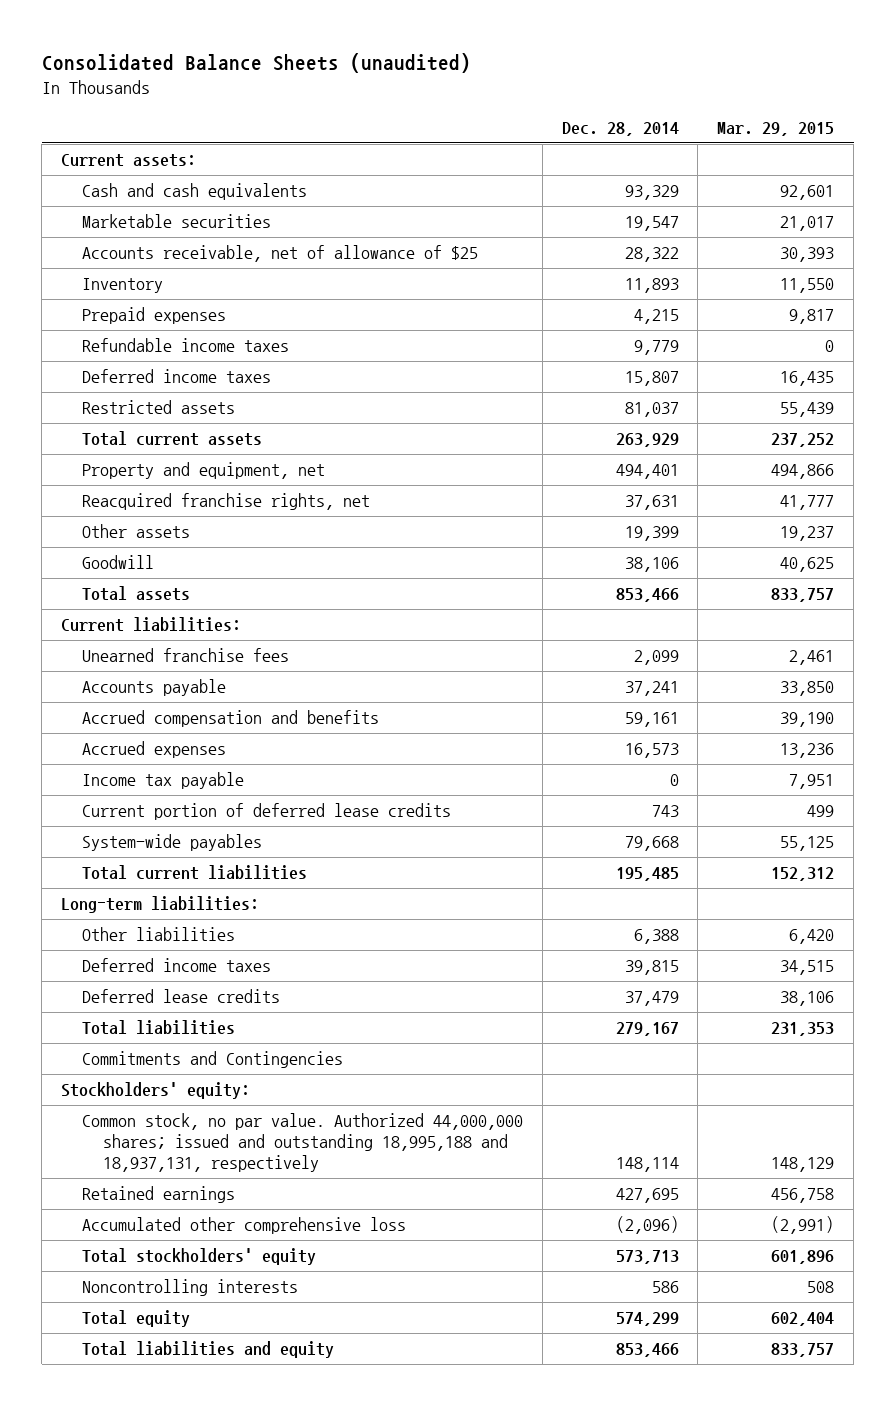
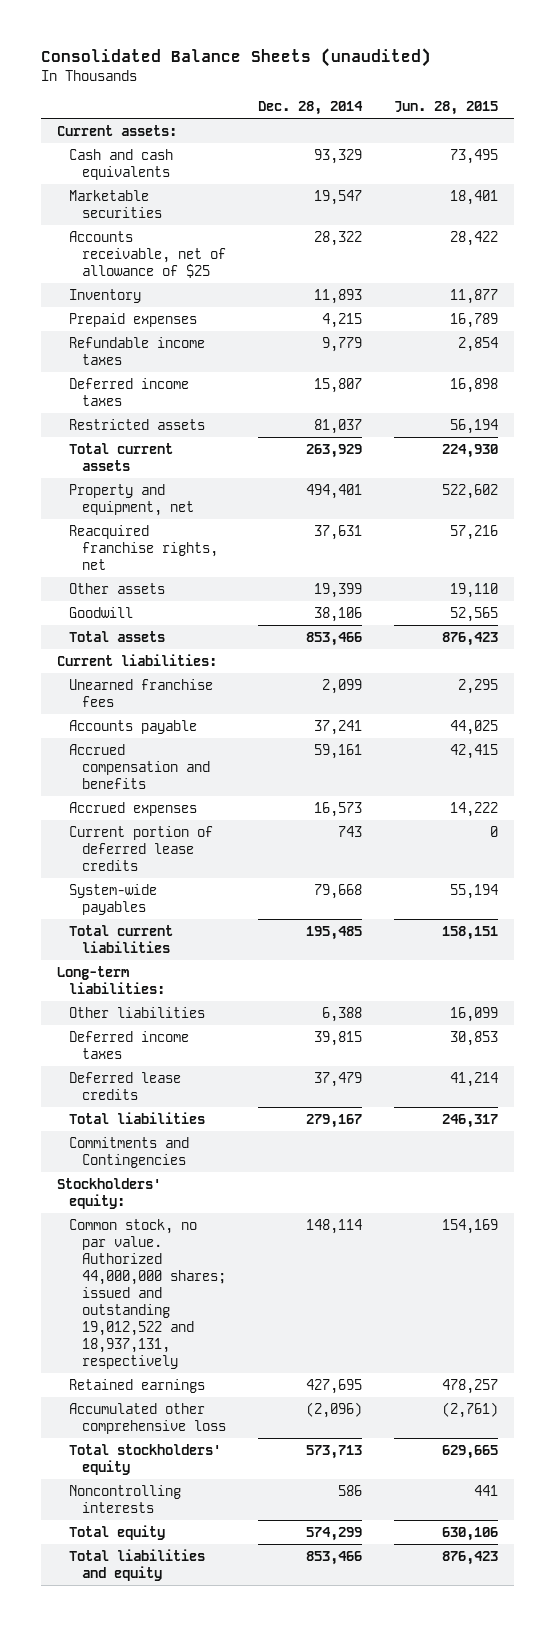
- | Dec. 28, 2014 | Mar. 29, 2015
+ | Dec. 28, 2014 | Jun. 28, 2015
- Income tax payable | 0 | 7,951
- Common stock, no par value. Authorized 44,000,000 shares; issued and outstanding 18,995,188 and 18,937,131, respectively | 148,114 | 148,129
+ Common stock, no par value. Authorized 44,000,000 shares; issued and outstanding 19,012,522 and 18,937,131, respectively | 148,114 | 154,169

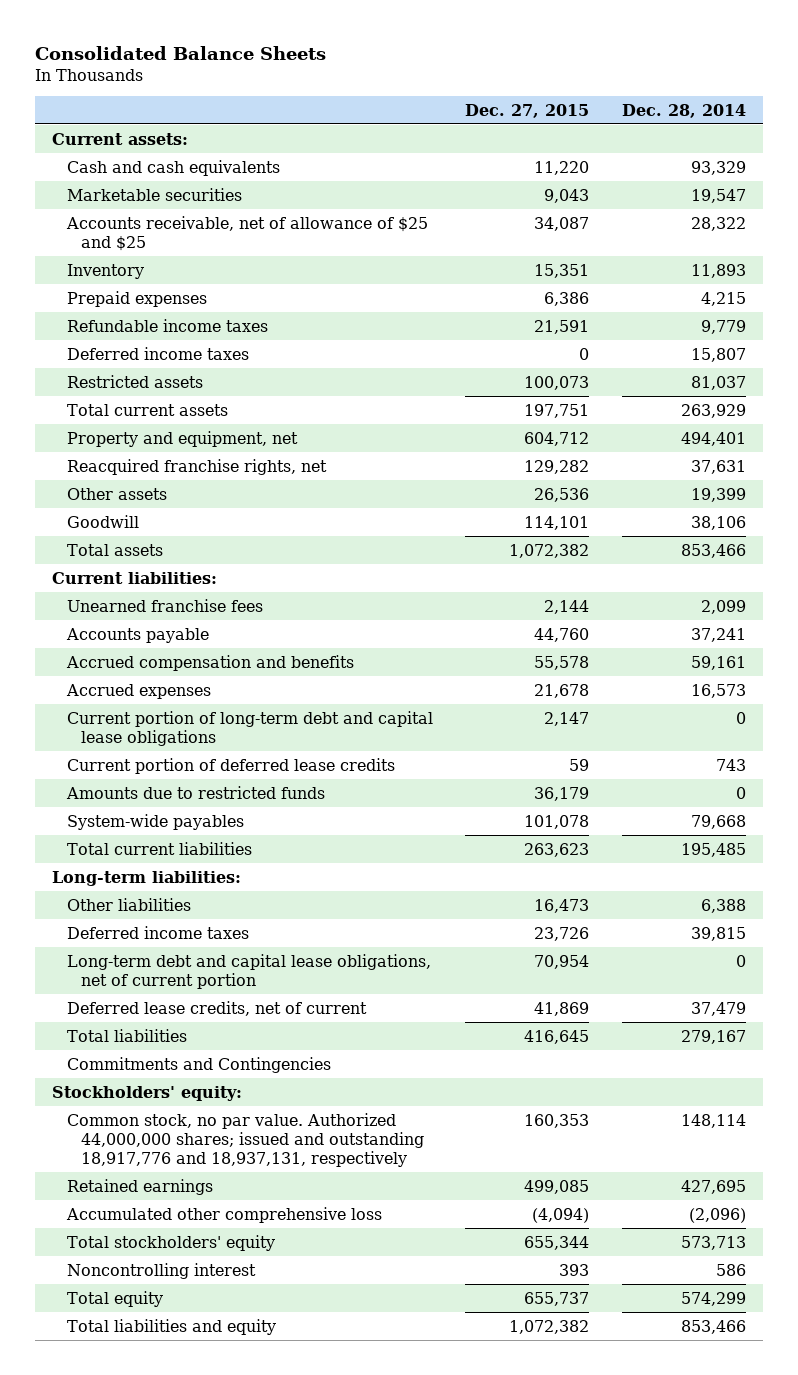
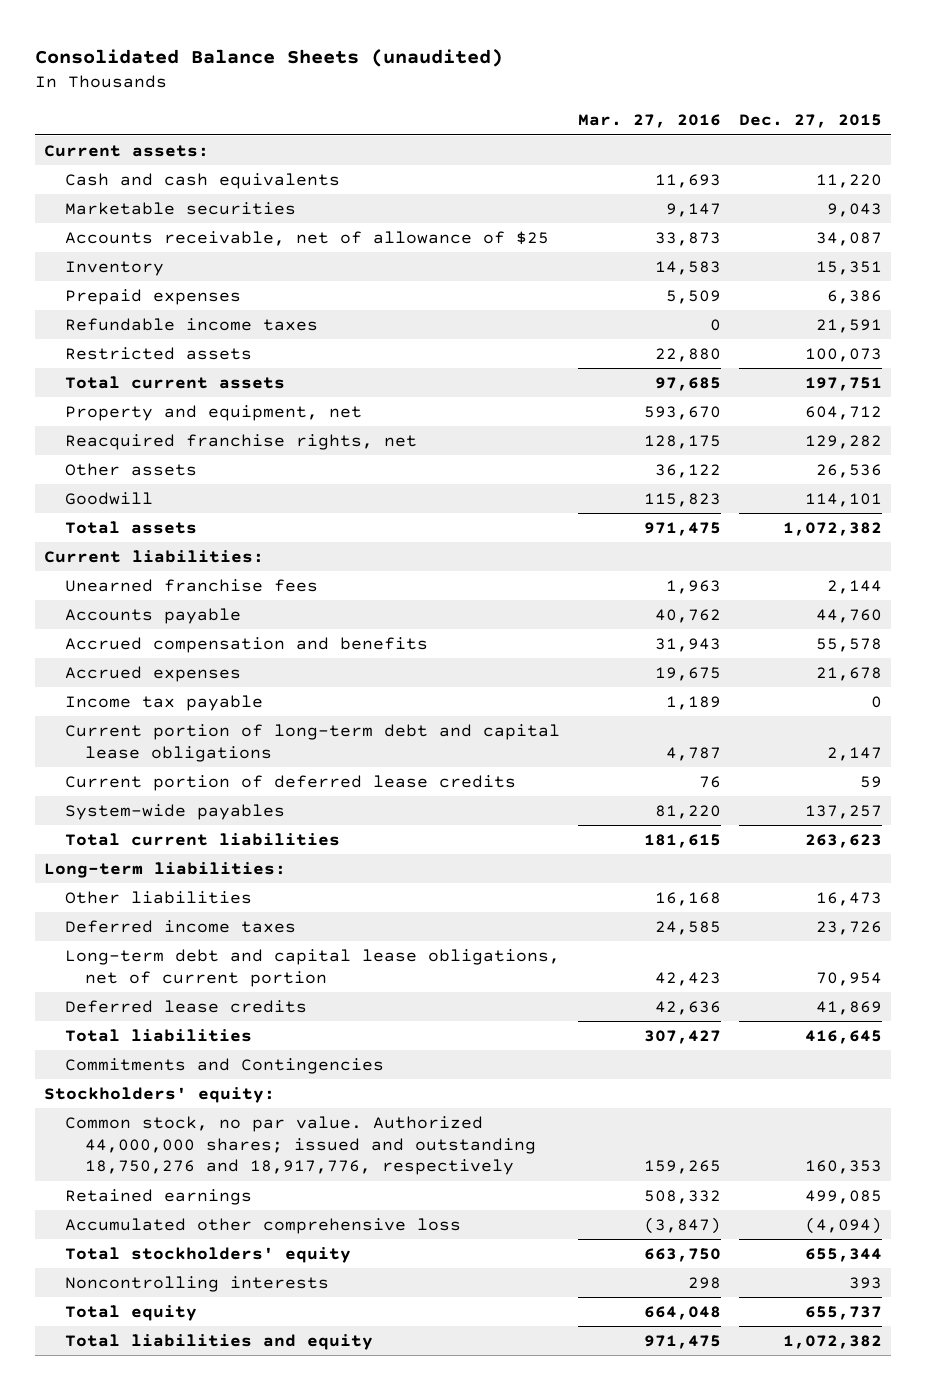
- Consolidated Balance Sheets
+ Consolidated Balance Sheets (unaudited)
- | Dec. 27, 2015 | Dec. 28, 2014
+ | Mar. 27, 2016 | Dec. 27, 2015
- Accounts receivable, net of allowance of $25 and $25 | 34,087 | 28,322
+ Accounts receivable, net of allowance of $25 | 33,873 | 34,087
- Deferred income taxes | 0 | 15,807
+ Income tax payable | 1,189 | 0
- Amounts due to restricted funds | 36,179 | 0
- System-wide payables | 101,078 | 79,668
+ System-wide payables | 81,220 | 137,257
- Deferred lease credits, net of current | 41,869 | 37,479
+ Deferred lease credits | 42,636 | 41,869
- Common stock, no par value. Authorized 44,000,000 shares; issued and outstanding 18,917,776 and 18,937,131, respectively | 160,353 | 148,114
+ Common stock, no par value. Authorized 44,000,000 shares; issued and outstanding 18,750,276 and 18,917,776, respectively | 159,265 | 160,353
- Noncontrolling interest | 393 | 586
+ Noncontrolling interests | 298 | 393

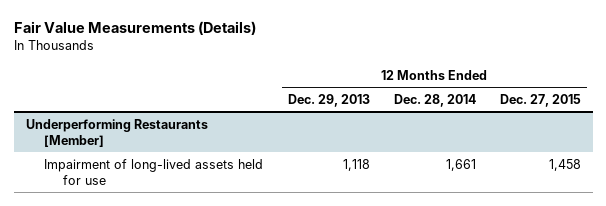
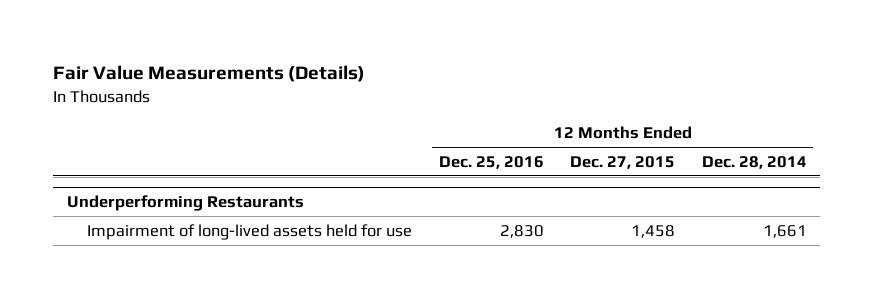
- | 12 Months Ended Dec. 29, 2013 | 12 Months Ended Dec. 28, 2014 | 12 Months Ended Dec. 27, 2015
+ | 12 Months Ended Dec. 25, 2016 | 12 Months Ended Dec. 27, 2015 | 12 Months Ended Dec. 28, 2014
- Underperforming Restaurants [Member]
+ Underperforming Restaurants

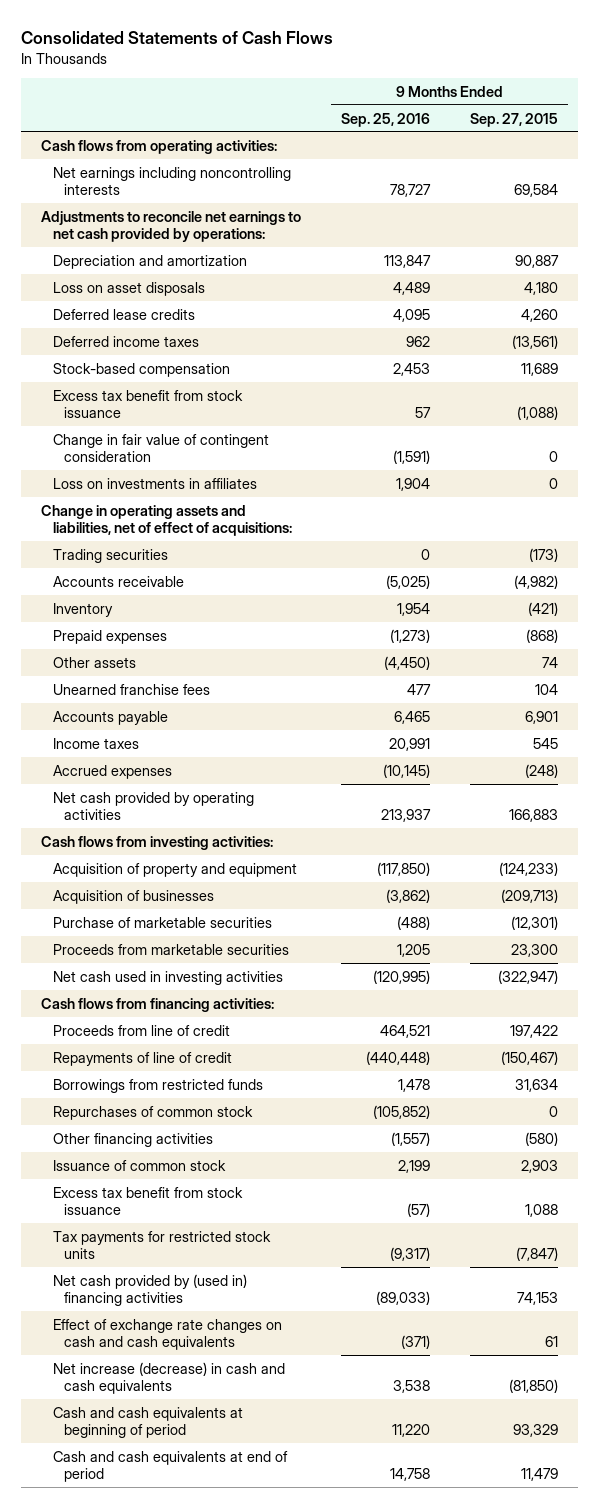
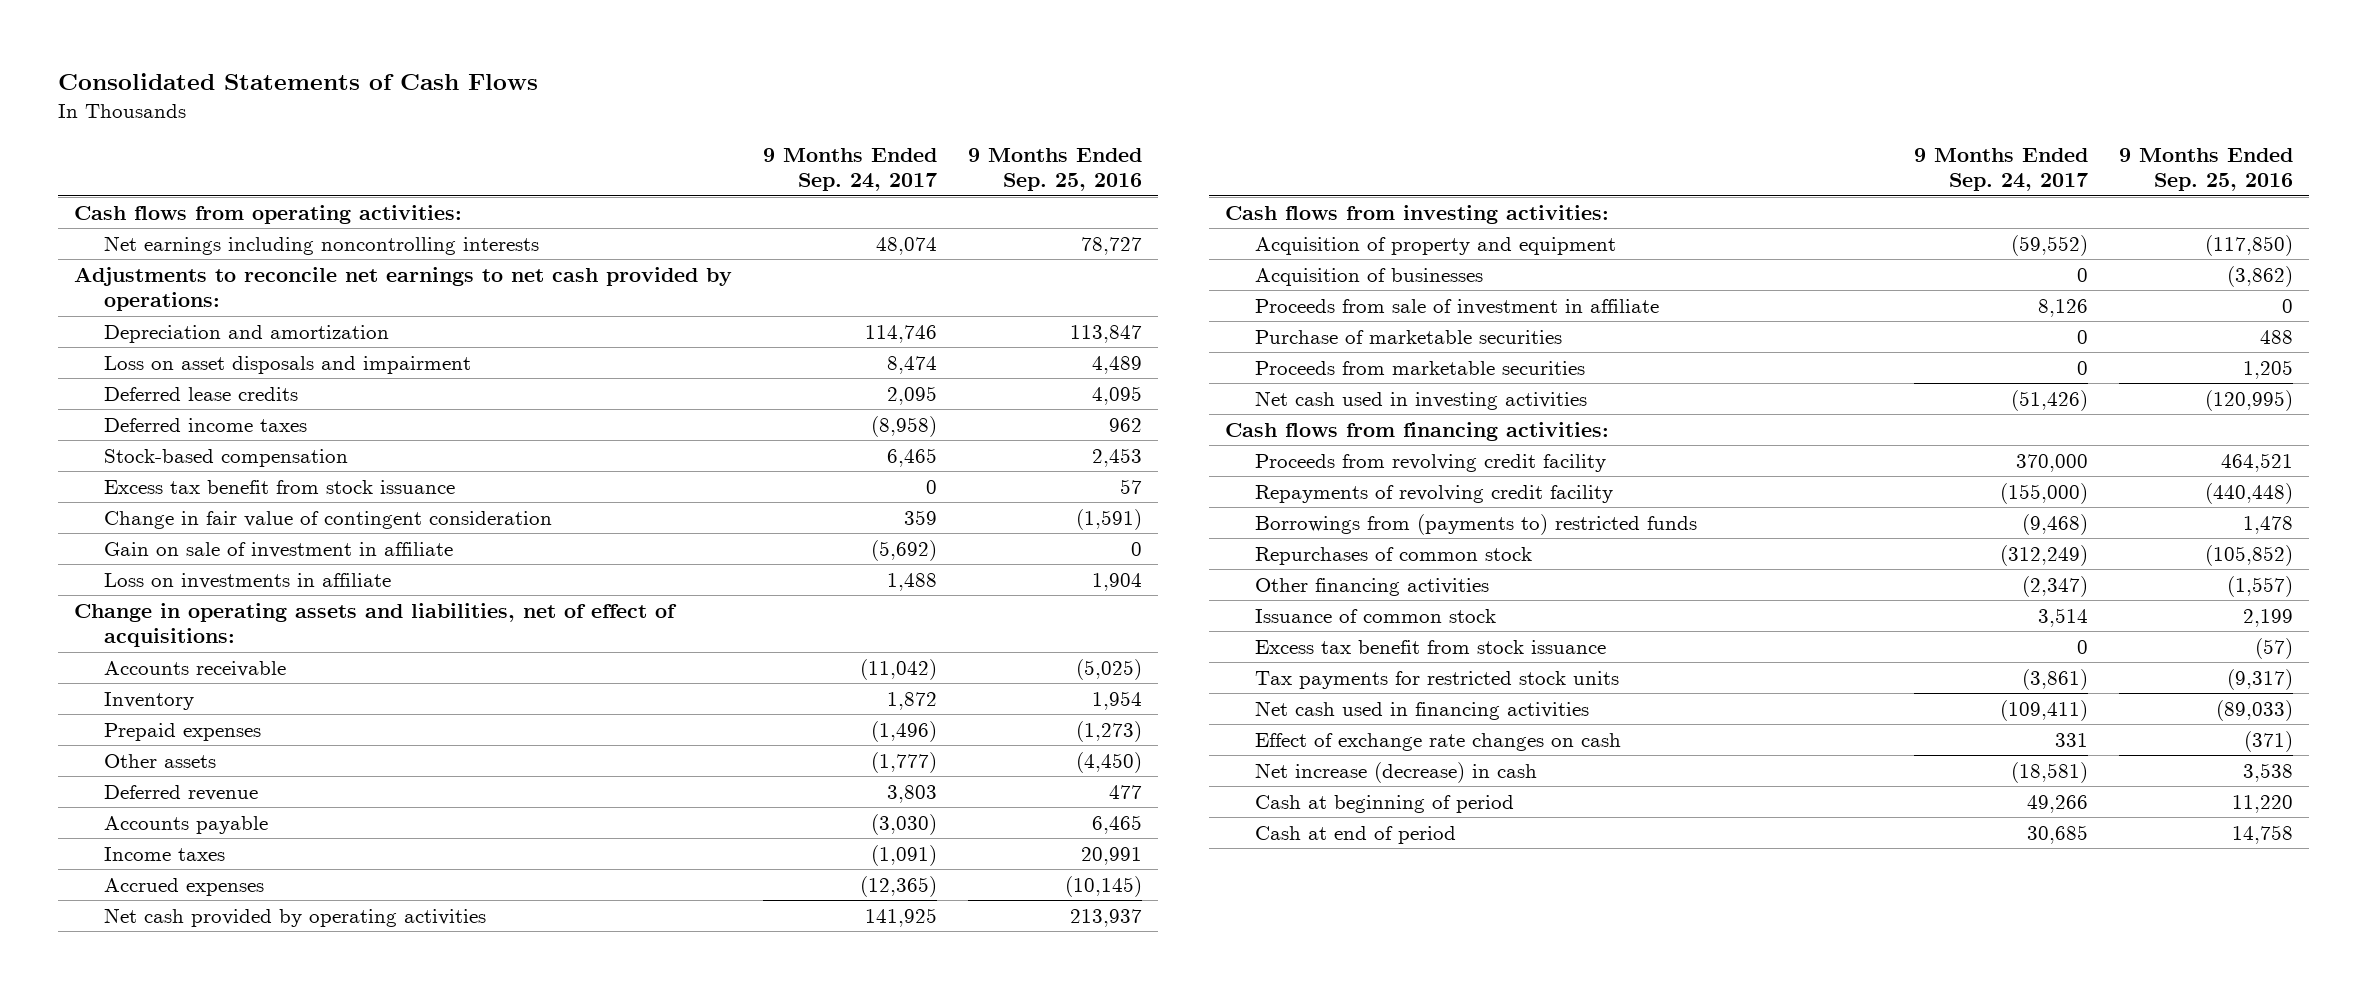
- | 9 Months Ended Sep. 25, 2016 | 9 Months Ended Sep. 27, 2015
+ | 9 Months Ended Sep. 24, 2017 | 9 Months Ended Sep. 25, 2016
- Loss on asset disposals | 4,489 | 4,180
+ Loss on asset disposals and impairment | 8,474 | 4,489
- Loss on investments in affiliates | 1,904 | 0
+ Gain on sale of investment in affiliate | (5,692) | 0
+ Loss on investments in affiliate | 1,488 | 1,904
- Trading securities | 0 | (173)
- Unearned franchise fees | 477 | 104
+ Deferred revenue | 3,803 | 477
- Purchase of marketable securities | (488) | (12,301)
+ Proceeds from sale of investment in affiliate | 8,126 | 0
+ Purchase of marketable securities | 0 | 488
- Proceeds from line of credit | 464,521 | 197,422
- Repayments of line of credit | (440,448) | (150,467)
- Borrowings from restricted funds | 1,478 | 31,634
+ Proceeds from revolving credit facility | 370,000 | 464,521
+ Repayments of revolving credit facility | (155,000) | (440,448)
+ Borrowings from (payments to) restricted funds | (9,468) | 1,478
- Net cash provided by (used in) financing activities | (89,033) | 74,153
- Effect of exchange rate changes on cash and cash equivalents | (371) | 61
- Net increase (decrease) in cash and cash equivalents | 3,538 | (81,850)
- Cash and cash equivalents at beginning of period | 11,220 | 93,329
- Cash and cash equivalents at end of period | 14,758 | 11,479
+ Net cash used in financing activities | (109,411) | (89,033)
+ Effect of exchange rate changes on cash | 331 | (371)
+ Net increase (decrease) in cash | (18,581) | 3,538
+ Cash at beginning of period | 49,266 | 11,220
+ Cash at end of period | 30,685 | 14,758

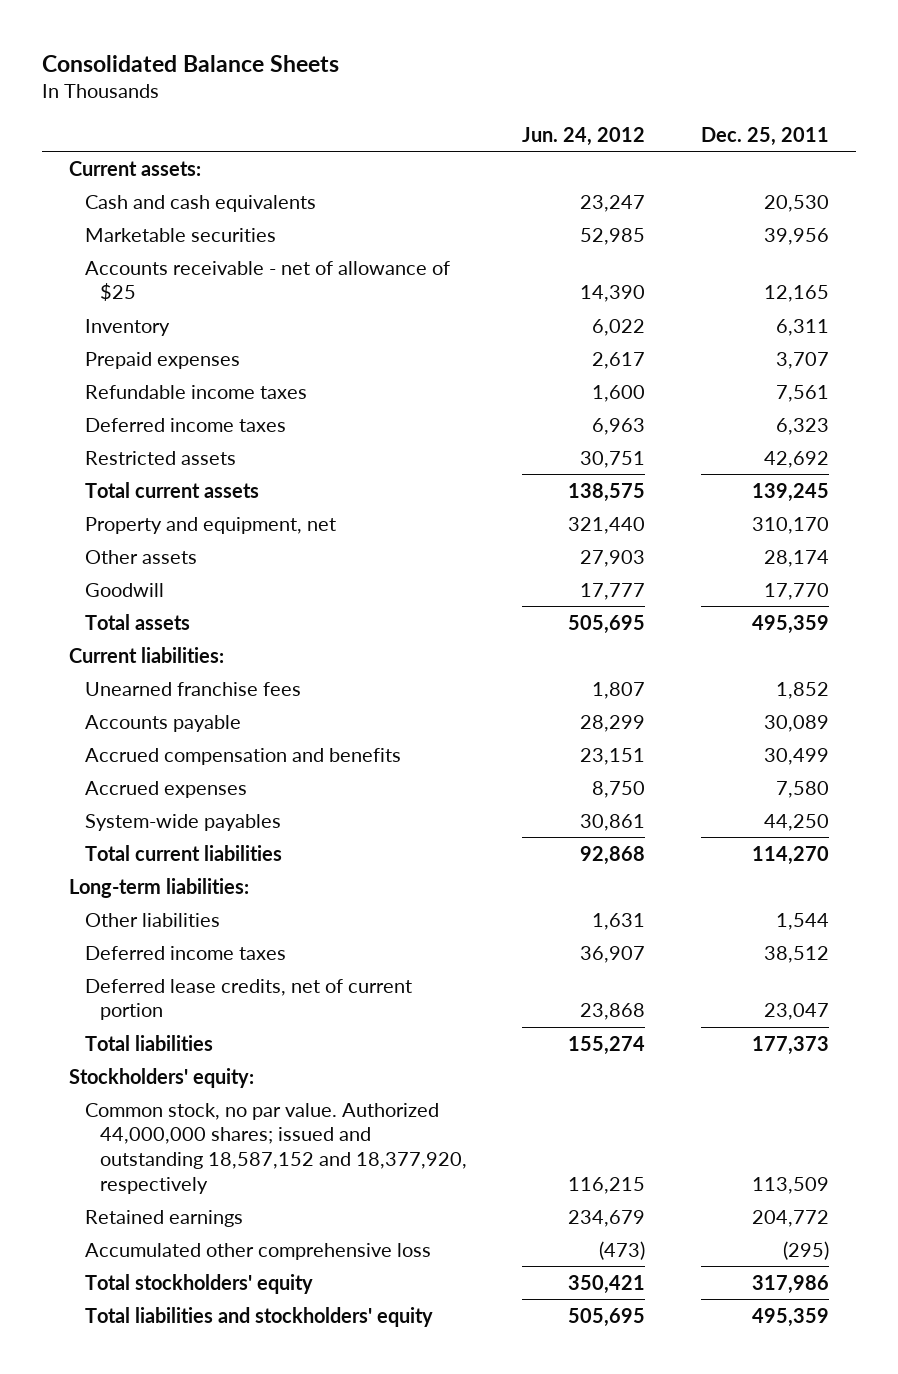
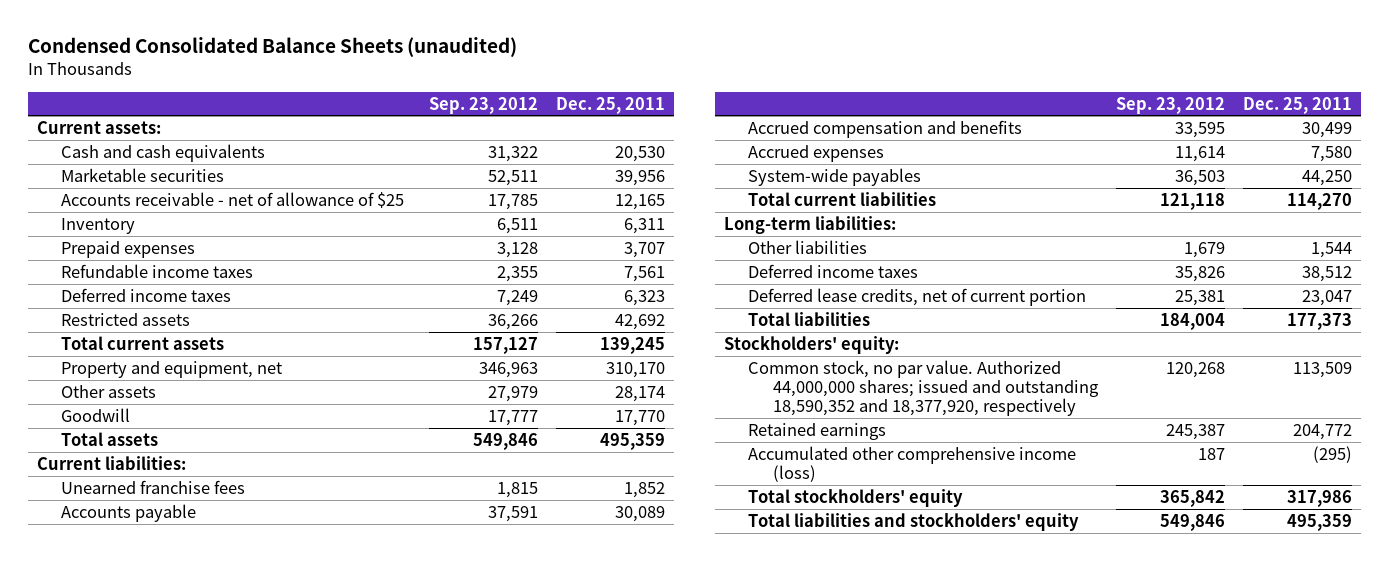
- Consolidated Balance Sheets
+ Condensed Consolidated Balance Sheets (unaudited)
- | Jun. 24, 2012 | Dec. 25, 2011
+ | Sep. 23, 2012 | Dec. 25, 2011
- Common stock, no par value. Authorized 44,000,000 shares; issued and outstanding 18,587,152 and 18,377,920, respectively | 116,215 | 113,509
+ Common stock, no par value. Authorized 44,000,000 shares; issued and outstanding 18,590,352 and 18,377,920, respectively | 120,268 | 113,509
- Accumulated other comprehensive loss | (473) | (295)
+ Accumulated other comprehensive income (loss) | 187 | (295)

